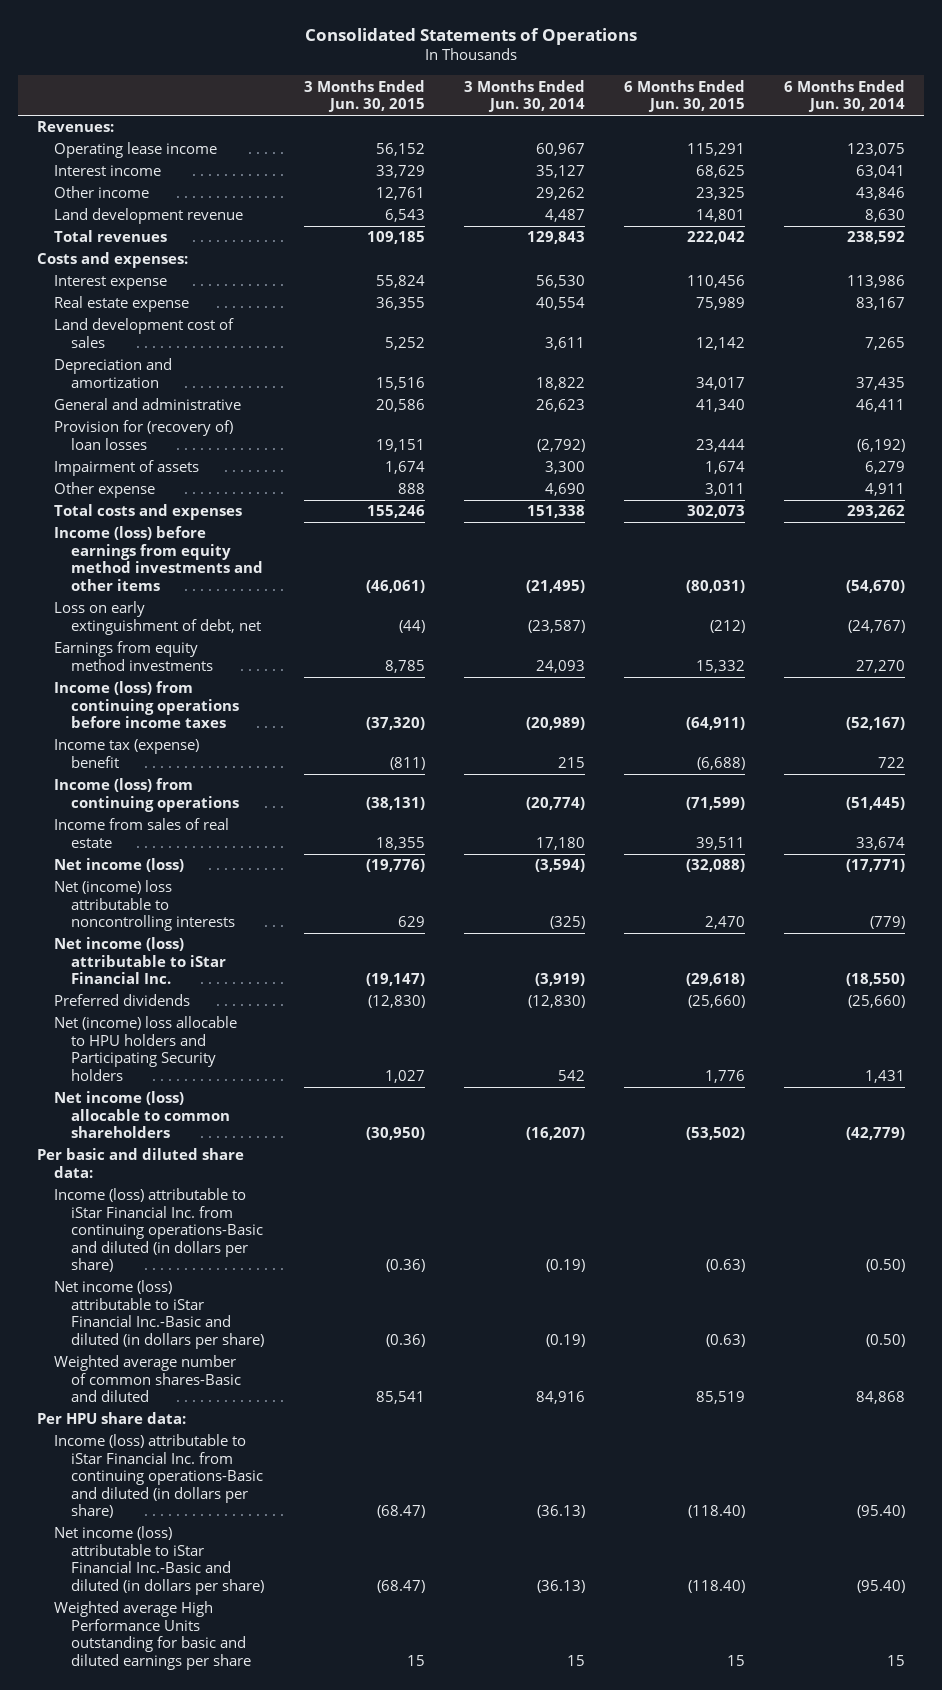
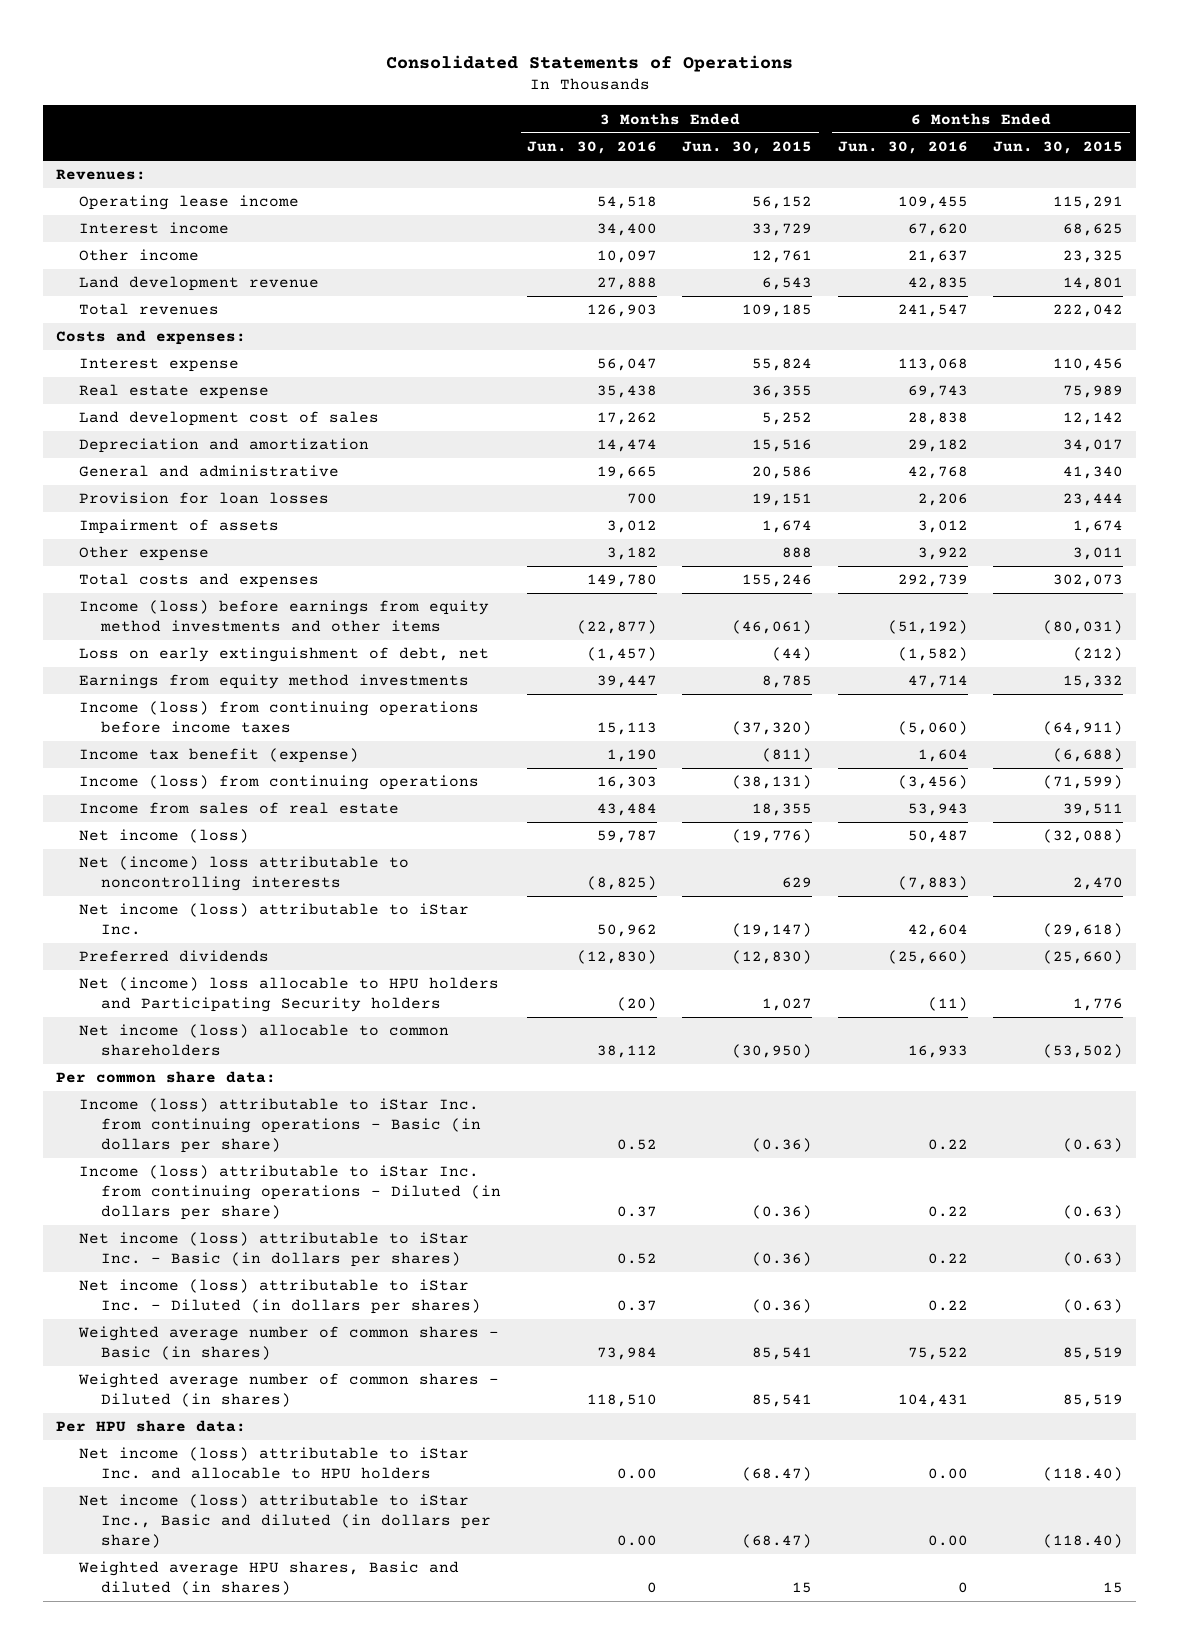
- | 3 Months Ended Jun. 30, 2015 | 3 Months Ended Jun. 30, 2014 | 6 Months Ended Jun. 30, 2015 | 6 Months Ended Jun. 30, 2014
+ | 3 Months Ended Jun. 30, 2016 | 3 Months Ended Jun. 30, 2015 | 6 Months Ended Jun. 30, 2016 | 6 Months Ended Jun. 30, 2015
- Provision for (recovery of) loan losses | 19,151 | (2,792) | 23,444 | (6,192)
+ Provision for loan losses | 700 | 19,151 | 2,206 | 23,444
- Income tax (expense) benefit | (811) | 215 | (6,688) | 722
+ Income tax benefit (expense) | 1,190 | (811) | 1,604 | (6,688)
- Net income (loss) attributable to iStar Financial Inc. | (19,147) | (3,919) | (29,618) | (18,550)
+ Net income (loss) attributable to iStar Inc. | 50,962 | (19,147) | 42,604 | (29,618)
- Per basic and diluted share data:
- Income (loss) attributable to iStar Financial Inc. from continuing operations-Basic and diluted (in dollars per share) | (0.36) | (0.19) | (0.63) | (0.50)
- Net income (loss) attributable to iStar Financial Inc.-Basic and diluted (in dollars per share) | (0.36) | (0.19) | (0.63) | (0.50)
- Weighted average number of common shares-Basic and diluted | 85,541 | 84,916 | 85,519 | 84,868
+ Per common share data:
+ Income (loss) attributable to iStar Inc. from continuing operations - Basic (in dollars per share) | 0.52 | (0.36) | 0.22 | (0.63)
+ Income (loss) attributable to iStar Inc. from continuing operations - Diluted (in dollars per share) | 0.37 | (0.36) | 0.22 | (0.63)
+ Net income (loss) attributable to iStar Inc. - Basic (in dollars per shares) | 0.52 | (0.36) | 0.22 | (0.63)
+ Net income (loss) attributable to iStar Inc. - Diluted (in dollars per shares) | 0.37 | (0.36) | 0.22 | (0.63)
+ Weighted average number of common shares - Basic (in shares) | 73,984 | 85,541 | 75,522 | 85,519
+ Weighted average number of common shares - Diluted (in shares) | 118,510 | 85,541 | 104,431 | 85,519
- Income (loss) attributable to iStar Financial Inc. from continuing operations-Basic and diluted (in dollars per share) | (68.47) | (36.13) | (118.40) | (95.40)
- Net income (loss) attributable to iStar Financial Inc.-Basic and diluted (in dollars per share) | (68.47) | (36.13) | (118.40) | (95.40)
- Weighted average High Performance Units outstanding for basic and diluted earnings per share | 15 | 15 | 15 | 15
+ Net income (loss) attributable to iStar Inc. and allocable to HPU holders | 0.00 | (68.47) | 0.00 | (118.40)
+ Net income (loss) attributable to iStar Inc., Basic and diluted (in dollars per share) | 0.00 | (68.47) | 0.00 | (118.40)
+ Weighted average HPU shares, Basic and diluted (in shares) | 0 | 15 | 0 | 15

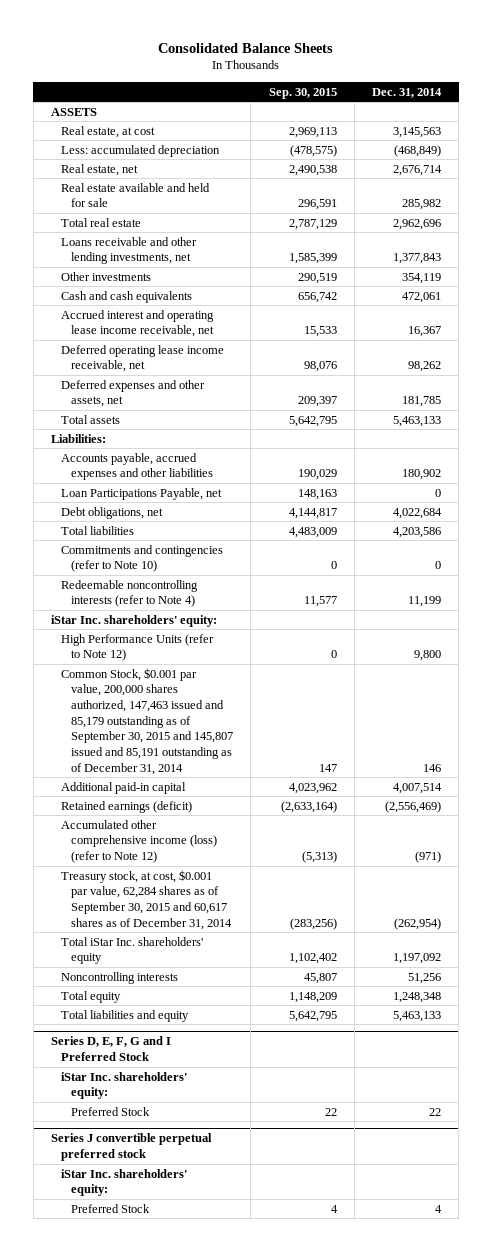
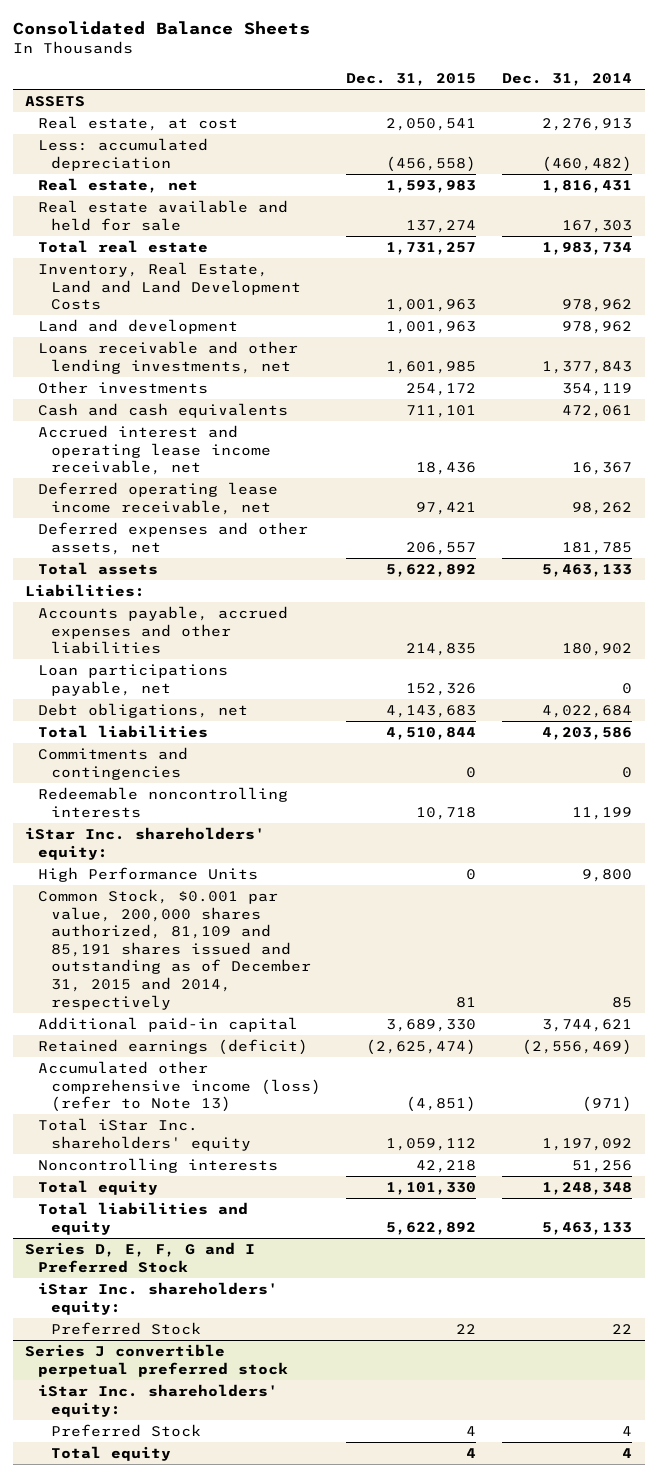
- | Sep. 30, 2015 | Dec. 31, 2014
+ | Dec. 31, 2015 | Dec. 31, 2014
- Real estate, at cost | 2,969,113 | 3,145,563
- Less: accumulated depreciation | (478,575) | (468,849)
- Real estate, net | 2,490,538 | 2,676,714
- Real estate available and held for sale | 296,591 | 285,982
- Total real estate | 2,787,129 | 2,962,696
+ Real estate, at cost | 2,050,541 | 2,276,913
+ Less: accumulated depreciation | (456,558) | (460,482)
+ Real estate, net | 1,593,983 | 1,816,431
+ Real estate available and held for sale | 137,274 | 167,303
+ Total real estate | 1,731,257 | 1,983,734
+ Inventory, Real Estate, Land and Land Development Costs | 1,001,963 | 978,962
+ Land and development | 1,001,963 | 978,962
- Loan Participations Payable, net | 148,163 | 0
+ Loan participations payable, net | 152,326 | 0
- Commitments and contingencies (refer to Note 10) | 0 | 0
- Redeemable noncontrolling interests (refer to Note 4) | 11,577 | 11,199
+ Commitments and contingencies | 0 | 0
+ Redeemable noncontrolling interests | 10,718 | 11,199
- High Performance Units (refer to Note 12) | 0 | 9,800
- Common Stock, $0.001 par value, 200,000 shares authorized, 147,463 issued and 85,179 outstanding as of September 30, 2015 and 145,807 issued and 85,191 outstanding as of December 31, 2014 | 147 | 146
- Additional paid-in capital | 4,023,962 | 4,007,514
+ High Performance Units | 0 | 9,800
+ Common Stock, $0.001 par value, 200,000 shares authorized, 81,109 and 85,191 shares issued and outstanding as of December 31, 2015 and 2014, respectively | 81 | 85
+ Additional paid-in capital | 3,689,330 | 3,744,621
- Accumulated other comprehensive income (loss) (refer to Note 12) | (5,313) | (971)
- Treasury stock, at cost, $0.001 par value, 62,284 shares as of September 30, 2015 and 60,617 shares as of December 31, 2014 | (283,256) | (262,954)
+ Accumulated other comprehensive income (loss) (refer to Note 13) | (4,851) | (971)
@ Series J convertible perpetual preferred stock
+ Total equity | 4 | 4

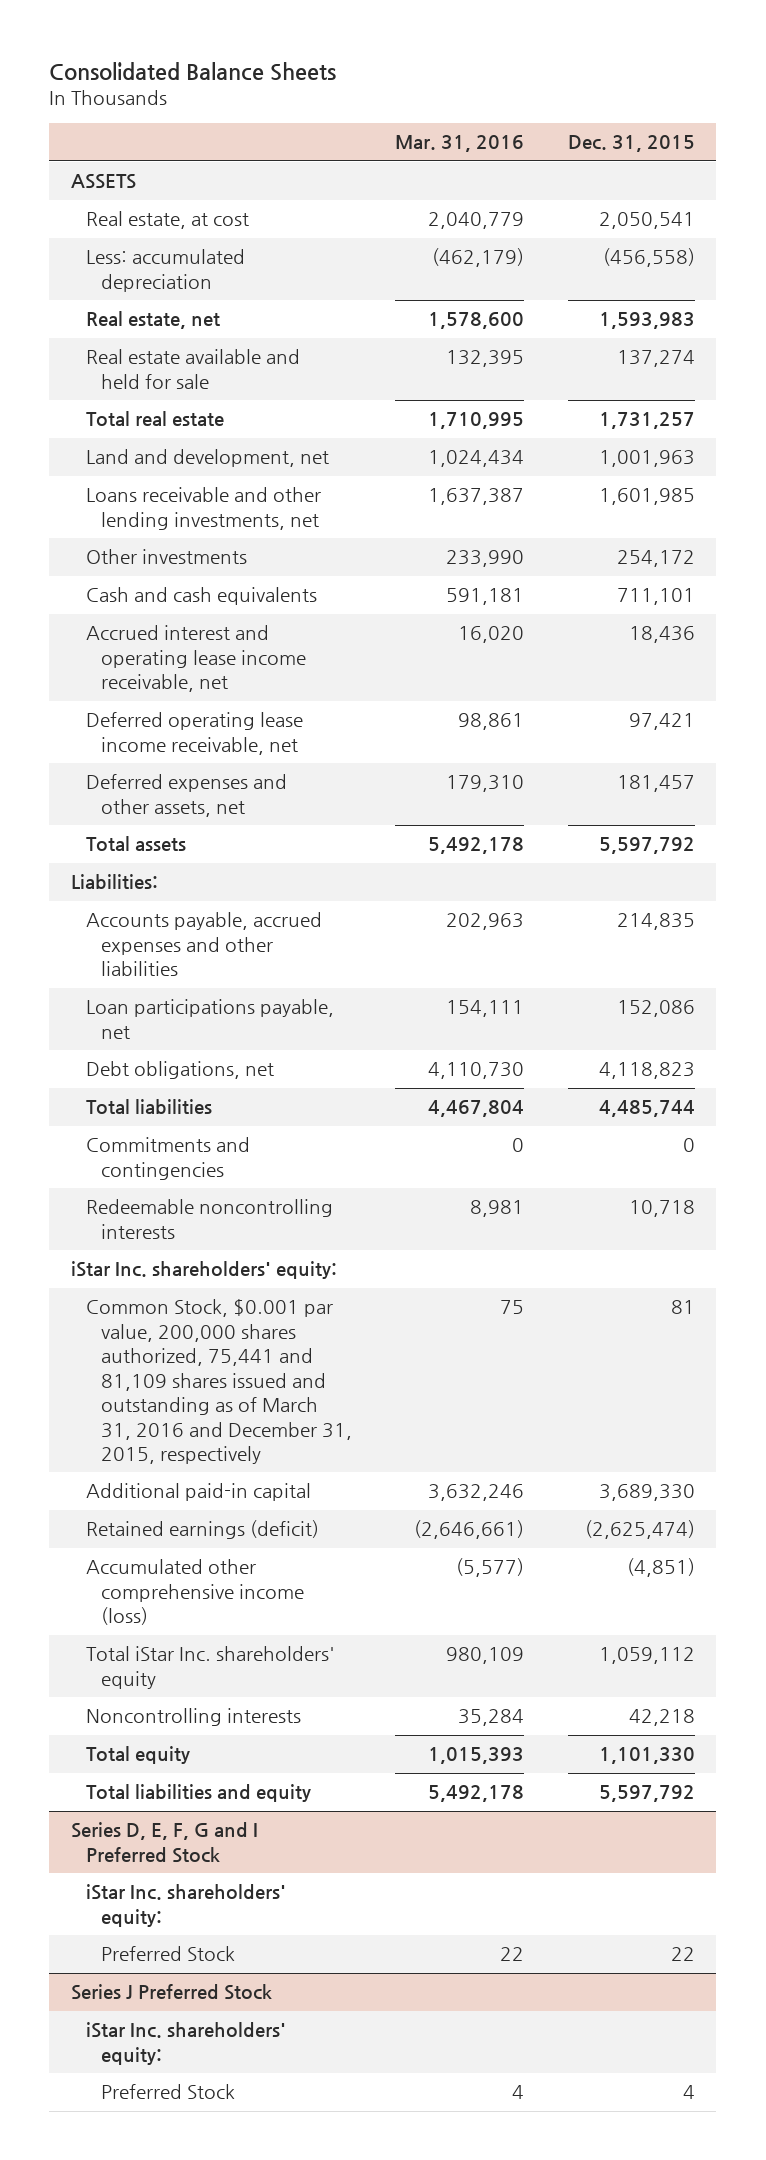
- | Dec. 31, 2015 | Dec. 31, 2014
+ | Mar. 31, 2016 | Dec. 31, 2015
- Inventory, Real Estate, Land and Land Development Costs | 1,001,963 | 978,962
- Land and development | 1,001,963 | 978,962
+ Land and development, net | 1,024,434 | 1,001,963
- Deferred expenses and other assets, net | 206,557 | 181,785
- Total assets | 5,622,892 | 5,463,133
+ Deferred expenses and other assets, net | 179,310 | 181,457
+ Total assets | 5,492,178 | 5,597,792
- Loan participations payable, net | 152,326 | 0
- Debt obligations, net | 4,143,683 | 4,022,684
- Total liabilities | 4,510,844 | 4,203,586
+ Loan participations payable, net | 154,111 | 152,086
+ Debt obligations, net | 4,110,730 | 4,118,823
+ Total liabilities | 4,467,804 | 4,485,744
- High Performance Units | 0 | 9,800
- Common Stock, $0.001 par value, 200,000 shares authorized, 81,109 and 85,191 shares issued and outstanding as of December 31, 2015 and 2014, respectively | 81 | 85
+ Common Stock, $0.001 par value, 200,000 shares authorized, 75,441 and 81,109 shares issued and outstanding as of March 31, 2016 and December 31, 2015, respectively | 75 | 81
- Accumulated other comprehensive income (loss) (refer to Note 13) | (4,851) | (971)
+ Accumulated other comprehensive income (loss) | (5,577) | (4,851)
- Total liabilities and equity | 5,622,892 | 5,463,133
+ Total liabilities and equity | 5,492,178 | 5,597,792
- Series J convertible perpetual preferred stock
+ Series J Preferred Stock
- Total equity | 4 | 4

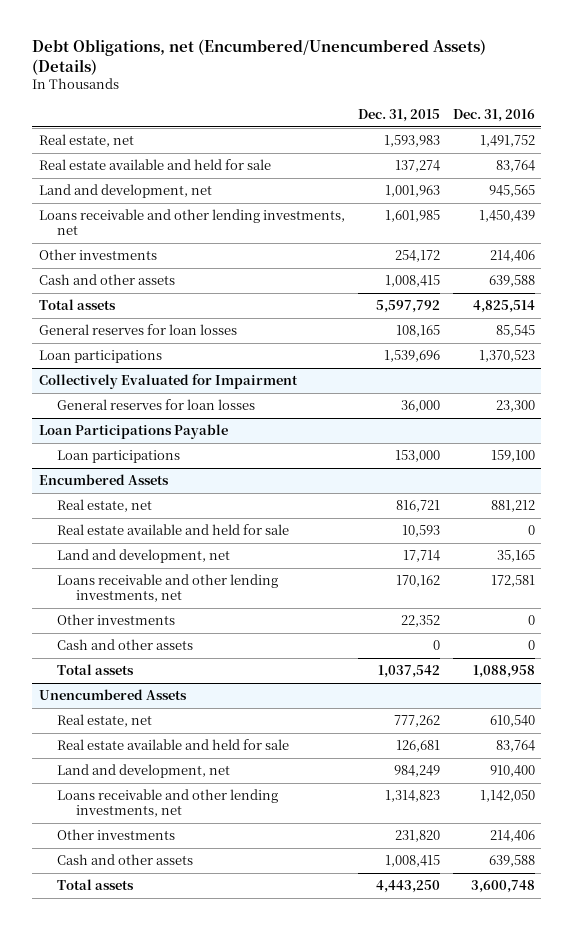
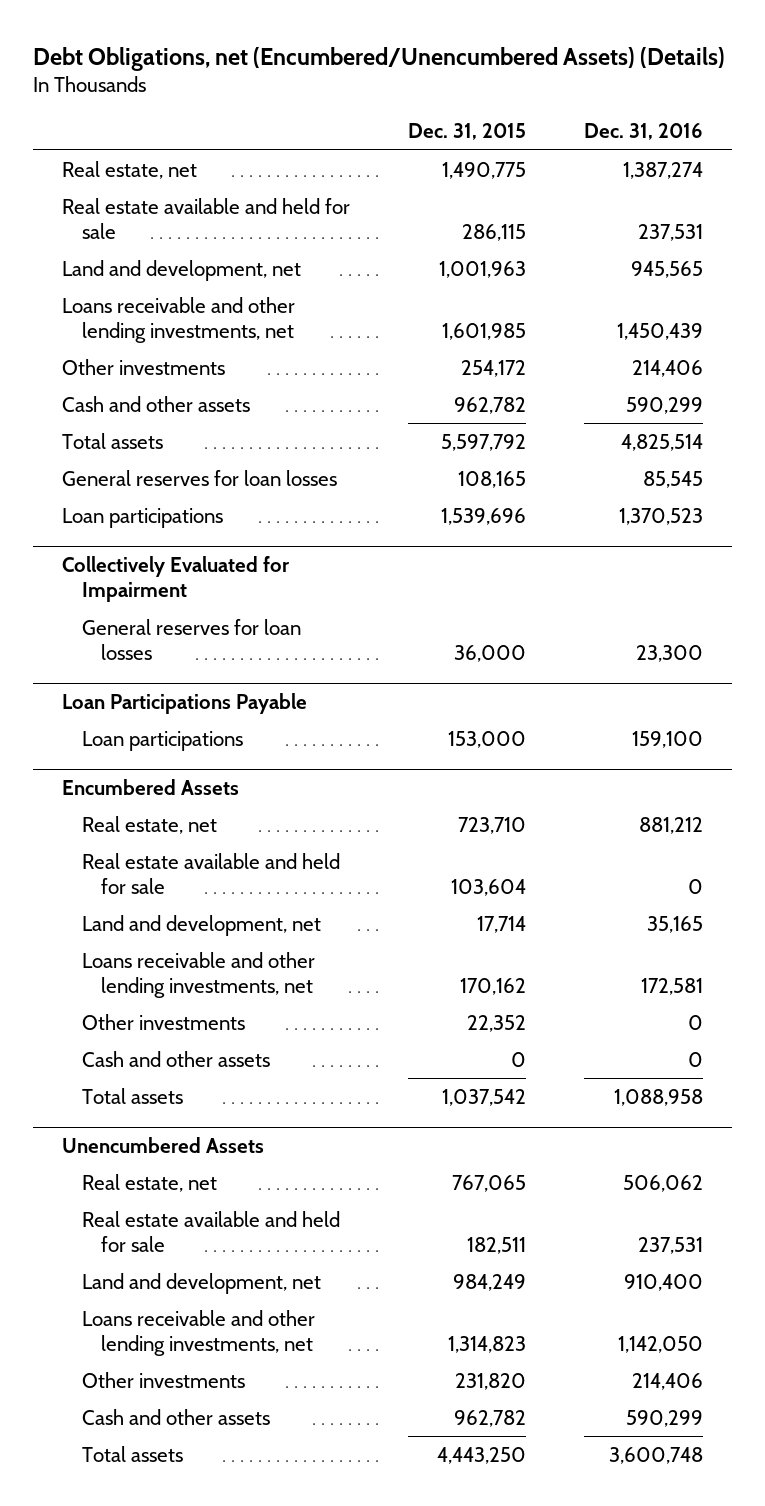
- Real estate, net | 1,593,983 | 1,491,752
- Real estate available and held for sale | 137,274 | 83,764
+ Real estate, net | 1,490,775 | 1,387,274
+ Real estate available and held for sale | 286,115 | 237,531
- Cash and other assets | 1,008,415 | 639,588
+ Cash and other assets | 962,782 | 590,299
@ Encumbered Assets
- Real estate, net | 816,721 | 881,212
- Real estate available and held for sale | 10,593 | 0
+ Real estate, net | 723,710 | 881,212
+ Real estate available and held for sale | 103,604 | 0
@ Unencumbered Assets
- Real estate, net | 777,262 | 610,540
- Real estate available and held for sale | 126,681 | 83,764
+ Real estate, net | 767,065 | 506,062
+ Real estate available and held for sale | 182,511 | 237,531
- Cash and other assets | 1,008,415 | 639,588
+ Cash and other assets | 962,782 | 590,299

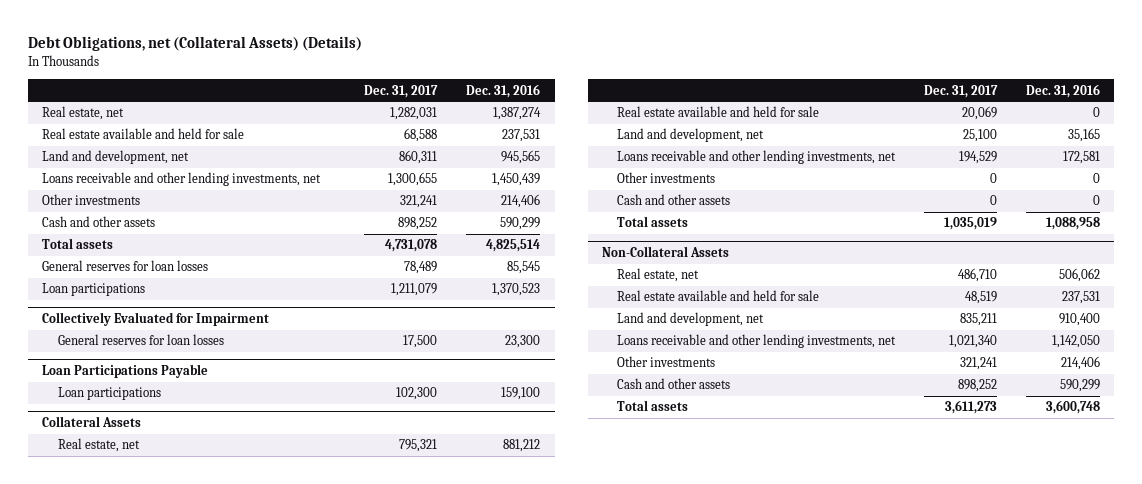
- Debt Obligations, net (Encumbered/Unencumbered Assets) (Details)
+ Debt Obligations, net (Collateral Assets) (Details)
- | Dec. 31, 2015 | Dec. 31, 2016
+ | Dec. 31, 2017 | Dec. 31, 2016
- Encumbered Assets
+ Collateral Assets
- Unencumbered Assets
+ Non-Collateral Assets

